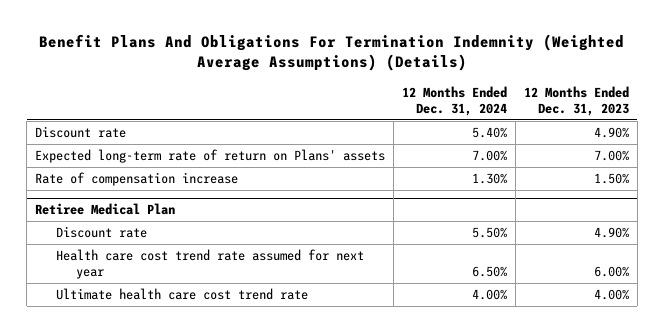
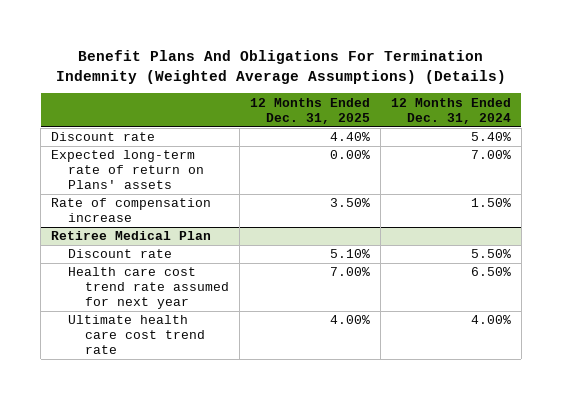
- | 12 Months Ended Dec. 31, 2024 | 12 Months Ended Dec. 31, 2023
+ | 12 Months Ended Dec. 31, 2025 | 12 Months Ended Dec. 31, 2024
- Rate of compensation increase | 1.30% | 1.50%
+ Rate of compensation increase | 3.50% | 1.50%

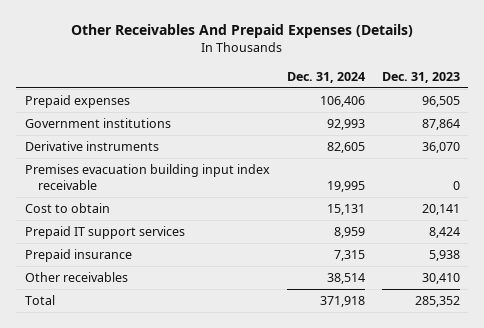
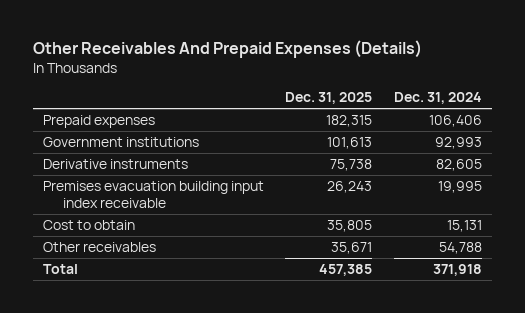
- | Dec. 31, 2024 | Dec. 31, 2023
+ | Dec. 31, 2025 | Dec. 31, 2024
- Prepaid IT support services | 8,959 | 8,424
- Prepaid insurance | 7,315 | 5,938
- Other receivables | 38,514 | 30,410
+ Other receivables | 35,671 | 54,788

